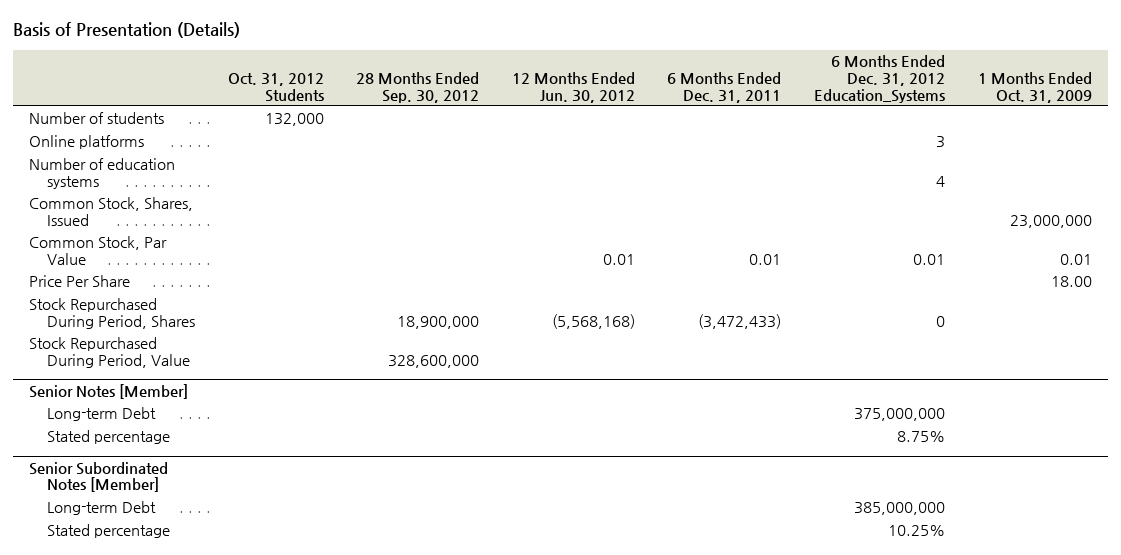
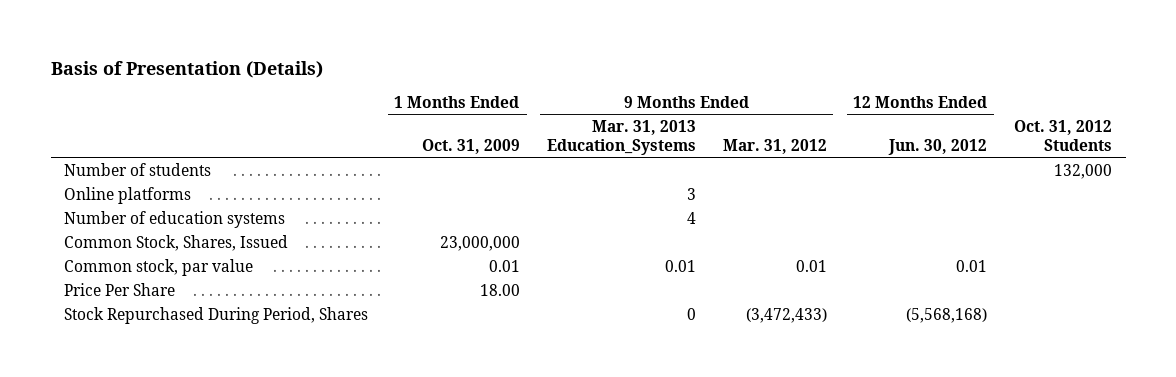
- | Oct. 31, 2012 Students | 28 Months Ended Sep. 30, 2012 | 12 Months Ended Jun. 30, 2012 | 6 Months Ended Dec. 31, 2011 | 6 Months Ended Dec. 31, 2012 Education_Systems | 1 Months Ended Oct. 31, 2009
+ | 1 Months Ended Oct. 31, 2009 | 9 Months Ended Mar. 31, 2013 Education_Systems | 9 Months Ended Mar. 31, 2012 | 12 Months Ended Jun. 30, 2012 | Oct. 31, 2012 Students
- Common Stock, Par Value | | | 0.01 | 0.01 | 0.01 | 0.01
+ Common stock, par value | 0.01 | 0.01 | 0.01 | 0.01 |
- Stock Repurchased During Period, Value | | 328,600,000 | | | |
- Senior Notes [Member]
- Long-term Debt | | | | | 375,000,000 |
- Stated percentage | | | | | 8.75% |
- Senior Subordinated Notes [Member]
- Long-term Debt | | | | | 385,000,000 |
- Stated percentage | | | | | 10.25% |

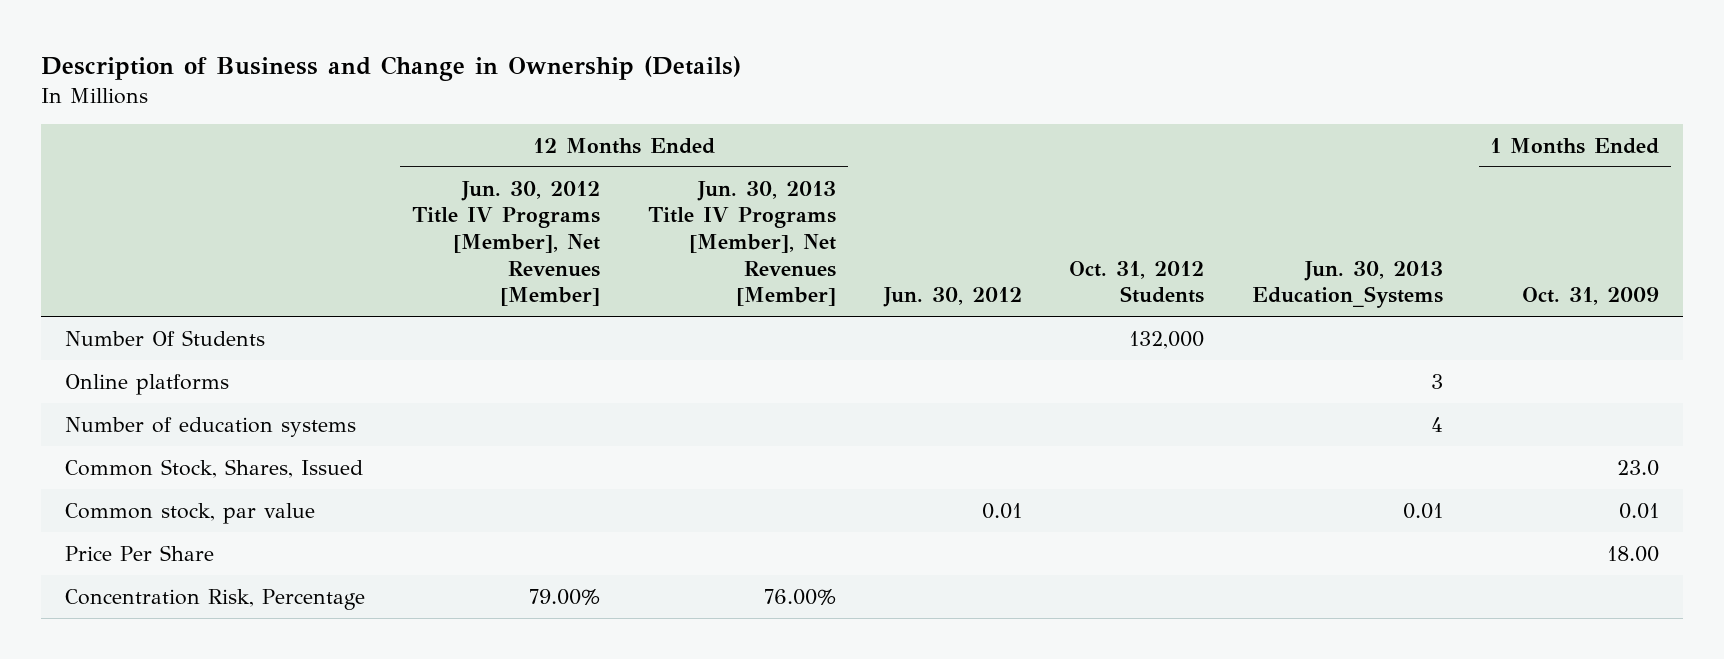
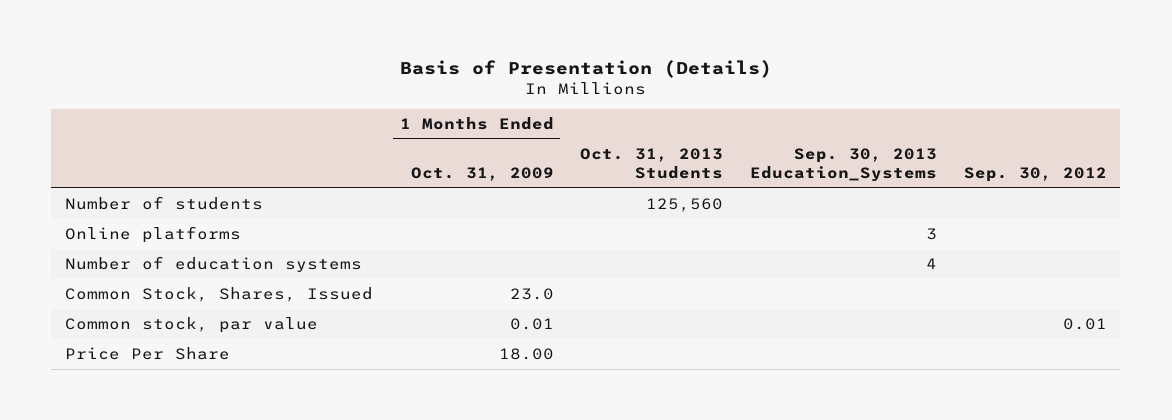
- Description of Business and Change in Ownership (Details)
+ Basis of Presentation (Details)
- | 12 Months Ended Jun. 30, 2012 Title IV Programs [Member], Net Revenues [Member] | 12 Months Ended Jun. 30, 2013 Title IV Programs [Member], Net Revenues [Member] | Jun. 30, 2012 | Oct. 31, 2012 Students | Jun. 30, 2013 Education_Systems | 1 Months Ended Oct. 31, 2009
+ | 1 Months Ended Oct. 31, 2009 | Oct. 31, 2013 Students | Sep. 30, 2013 Education_Systems | Sep. 30, 2012
- Number Of Students | | | | 132,000 | |
+ Number of students | | 125,560 | |
- Concentration Risk, Percentage | 79.00% | 76.00% | | | |

